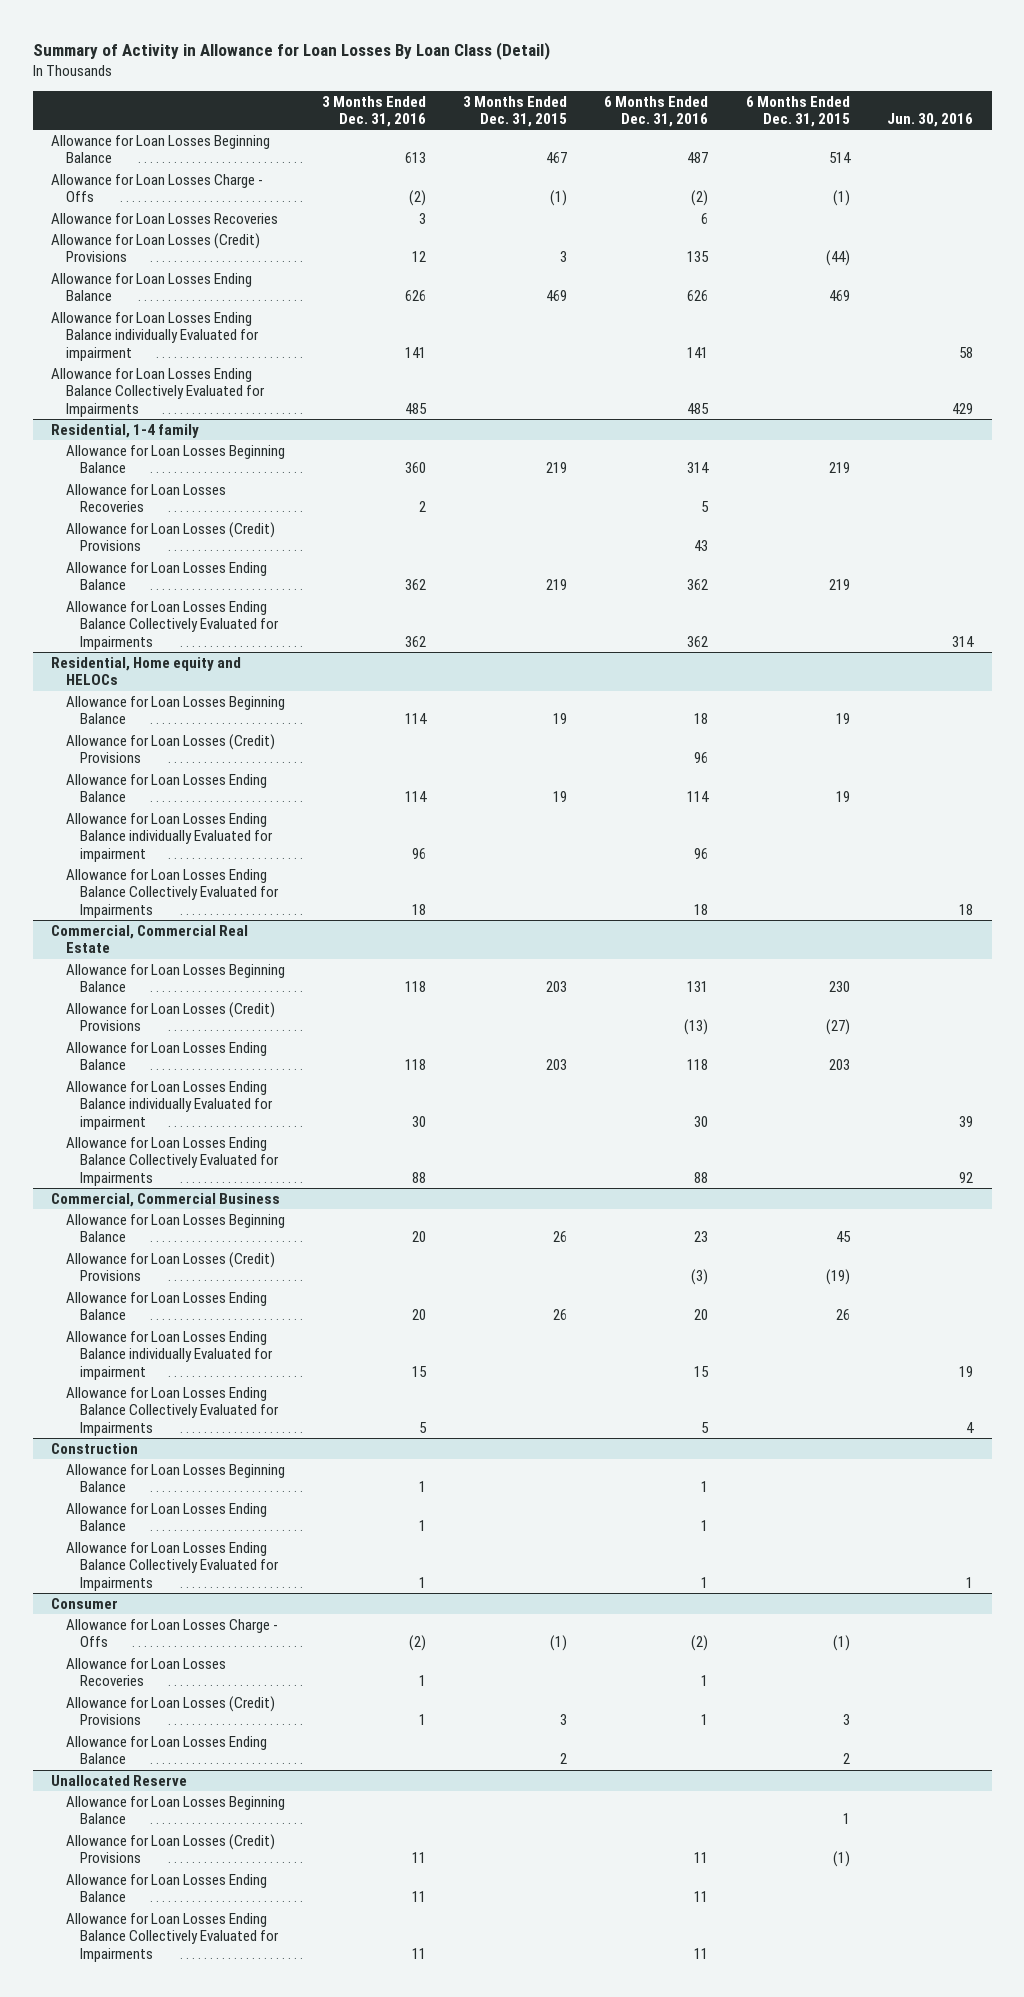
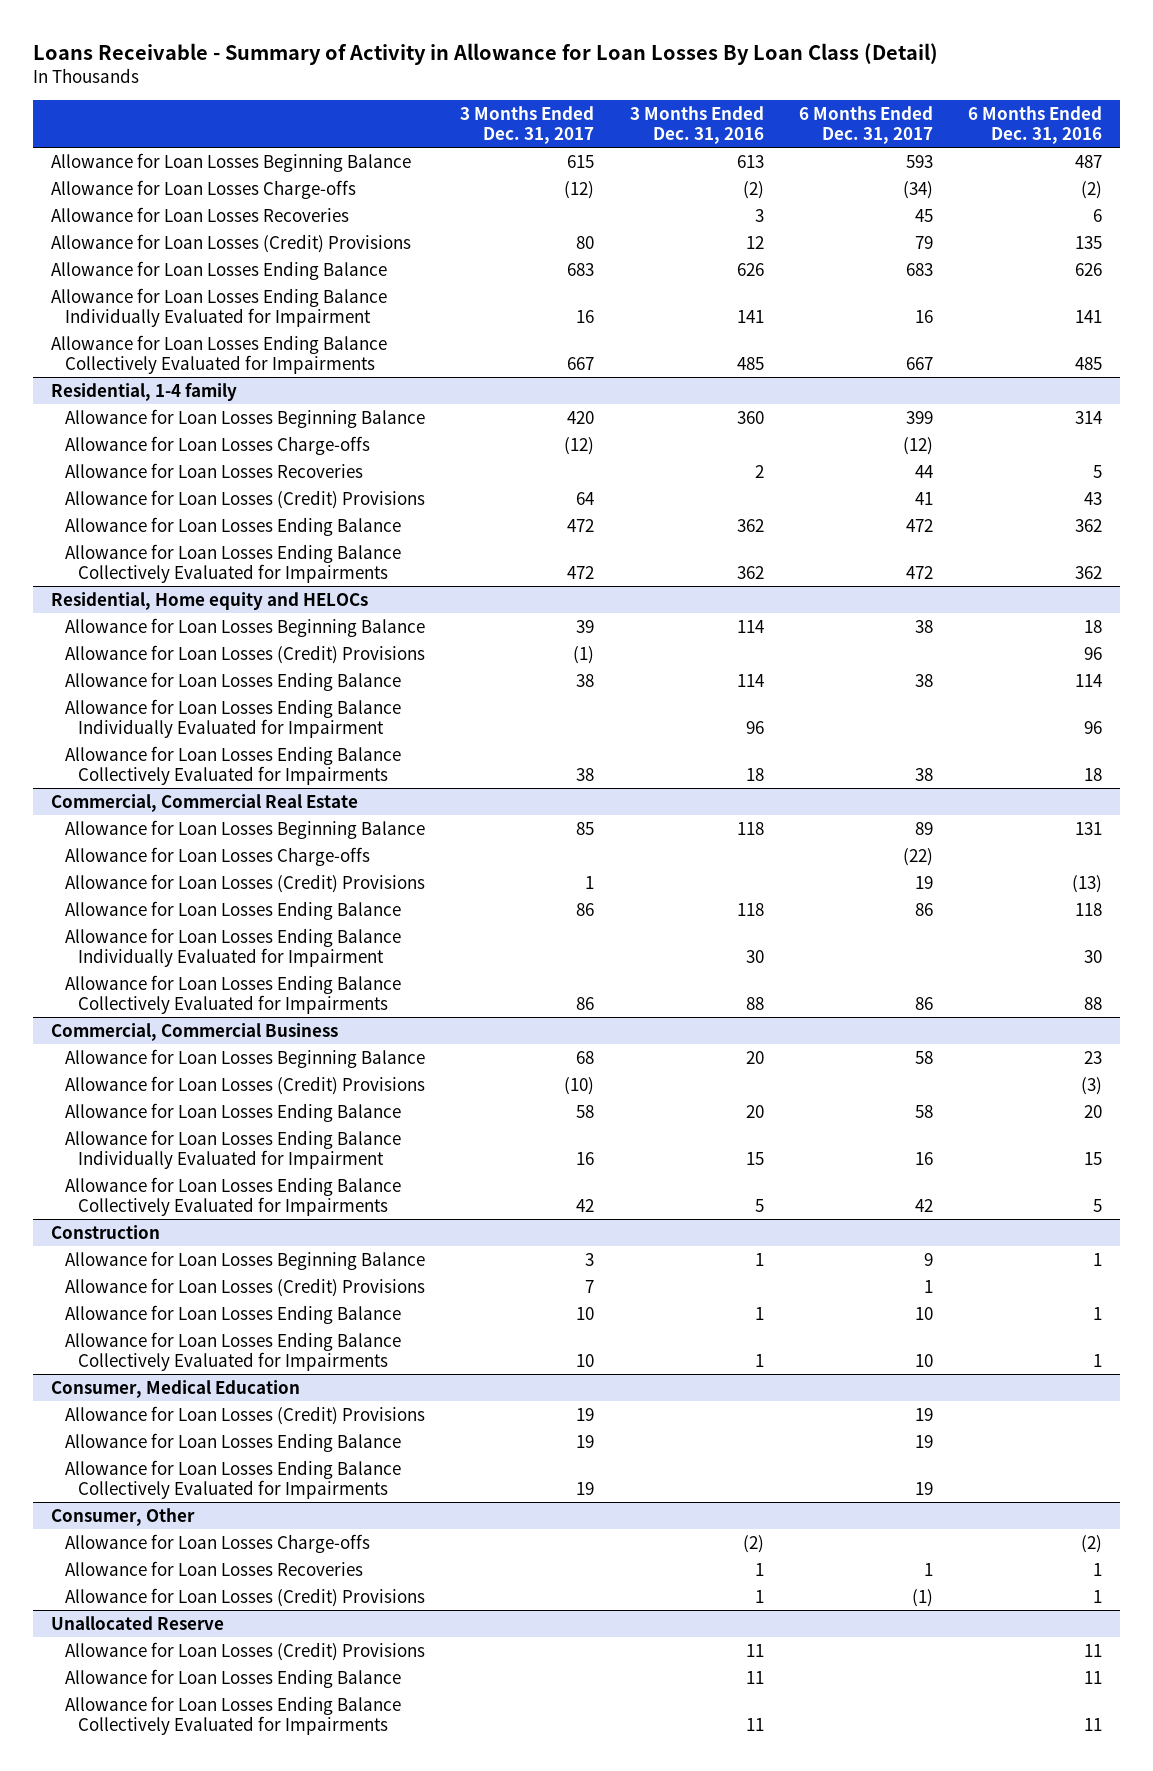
- Summary of Activity in Allowance for Loan Losses By Loan Class (Detail)
+ Loans Receivable - Summary of Activity in Allowance for Loan Losses By Loan Class (Detail)
- | 3 Months Ended Dec. 31, 2016 | 3 Months Ended Dec. 31, 2015 | 6 Months Ended Dec. 31, 2016 | 6 Months Ended Dec. 31, 2015 | Jun. 30, 2016
+ | 3 Months Ended Dec. 31, 2017 | 3 Months Ended Dec. 31, 2016 | 6 Months Ended Dec. 31, 2017 | 6 Months Ended Dec. 31, 2016
- Allowance for Loan Losses Charge - Offs | (2) | (1) | (2) | (1) |
+ Allowance for Loan Losses Charge-offs | (12) | (2) | (34) | (2)
- Allowance for Loan Losses Ending Balance individually Evaluated for impairment | 141 | | 141 | | 58
+ Allowance for Loan Losses Ending Balance Individually Evaluated for Impairment | 16 | 141 | 16 | 141
@ Residential, 1-4 family
+ Allowance for Loan Losses Charge-offs | (12) | | (12) |
@ Residential, Home equity and HELOCs
- Allowance for Loan Losses Ending Balance individually Evaluated for impairment | 96 | | 96 | |
+ Allowance for Loan Losses Ending Balance Individually Evaluated for Impairment | | 96 | | 96
@ Commercial, Commercial Real Estate
+ Allowance for Loan Losses Charge-offs | | | (22) |
- Allowance for Loan Losses Ending Balance individually Evaluated for impairment | 30 | | 30 | | 39
+ Allowance for Loan Losses Ending Balance Individually Evaluated for Impairment | | 30 | | 30
@ Commercial, Commercial Business
- Allowance for Loan Losses Ending Balance individually Evaluated for impairment | 15 | | 15 | | 19
+ Allowance for Loan Losses Ending Balance Individually Evaluated for Impairment | 16 | 15 | 16 | 15
@ Construction
+ Allowance for Loan Losses (Credit) Provisions | 7 | | 1 |
- Consumer
- Allowance for Loan Losses Charge - Offs | (2) | (1) | (2) | (1) |
+ Consumer, Medical Education
+ Allowance for Loan Losses (Credit) Provisions | 19 | | 19 |
+ Allowance for Loan Losses Ending Balance | 19 | | 19 |
+ Allowance for Loan Losses Ending Balance Collectively Evaluated for Impairments | 19 | | 19 |
+ Consumer, Other
+ Allowance for Loan Losses Charge-offs | | (2) | | (2)
- Allowance for Loan Losses Ending Balance | | 2 | | 2 |
@ Unallocated Reserve
- Allowance for Loan Losses Beginning Balance | | | | 1 |

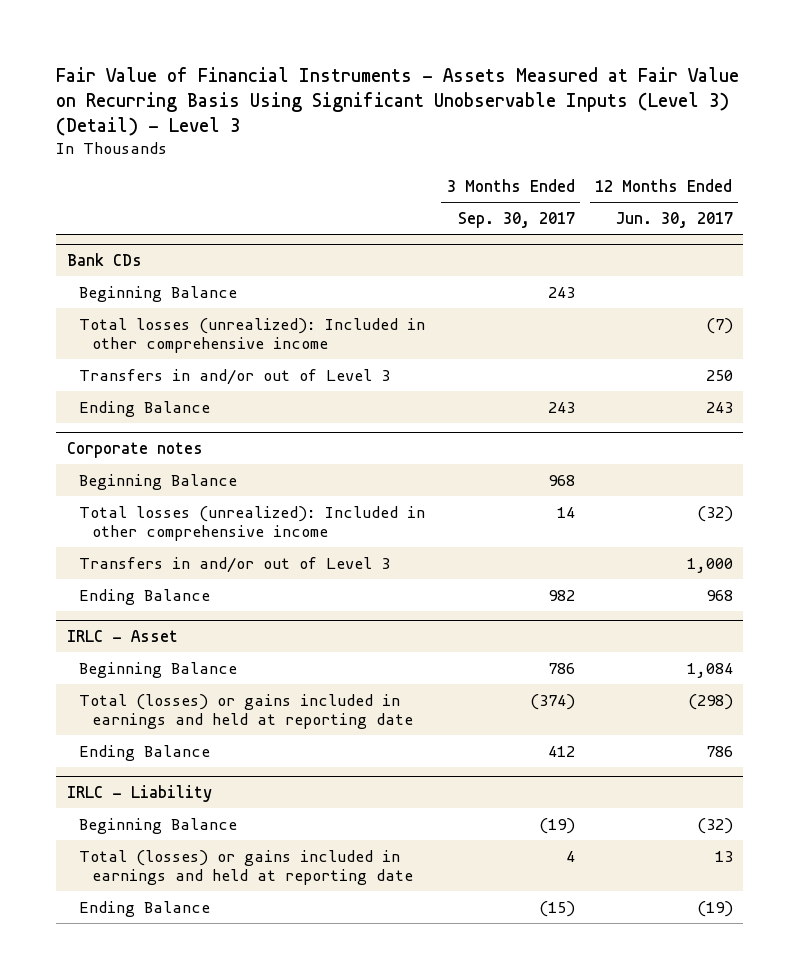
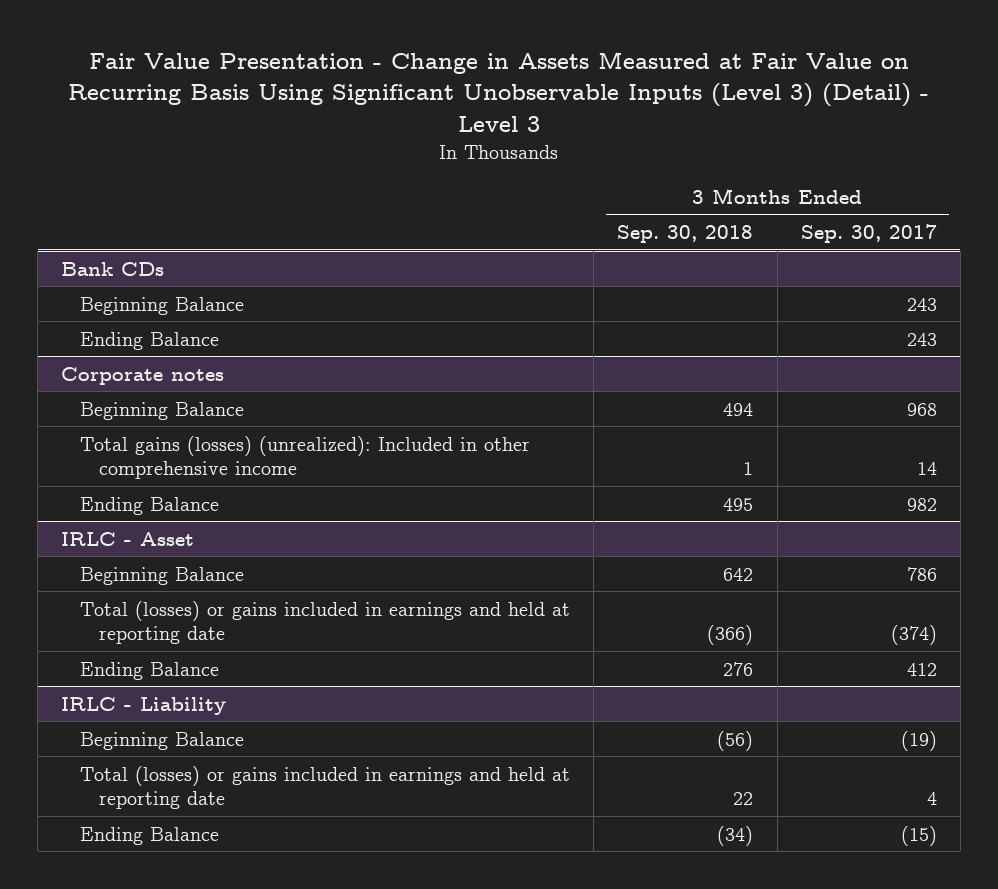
- Fair Value of Financial Instruments - Assets Measured at Fair Value on Recurring Basis Using Significant Unobservable Inputs (Level 3) (Detail) - Level 3
+ Fair Value Presentation - Change in Assets Measured at Fair Value on Recurring Basis Using Significant Unobservable Inputs (Level 3) (Detail) - Level 3
- | 3 Months Ended Sep. 30, 2017 | 12 Months Ended Jun. 30, 2017
+ | 3 Months Ended Sep. 30, 2018 | 3 Months Ended Sep. 30, 2017
@ Bank CDs
- Total losses (unrealized): Included in other comprehensive income | | (7)
- Transfers in and/or out of Level 3 | | 250
@ Corporate notes
- Total losses (unrealized): Included in other comprehensive income | 14 | (32)
- Transfers in and/or out of Level 3 | | 1,000
+ Total gains (losses) (unrealized): Included in other comprehensive income | 1 | 14

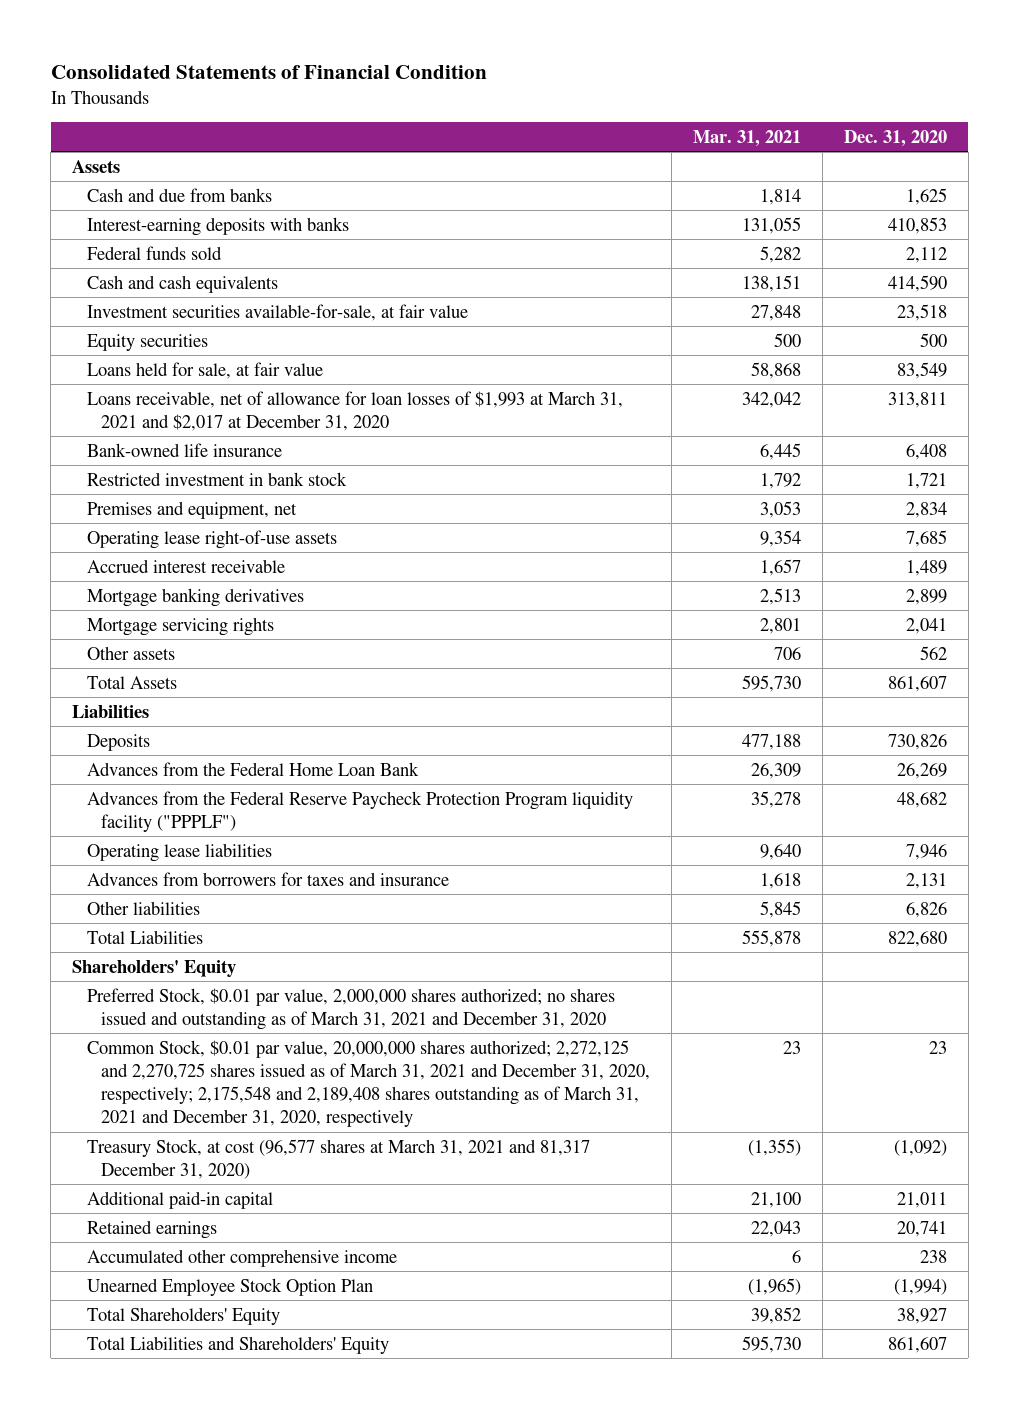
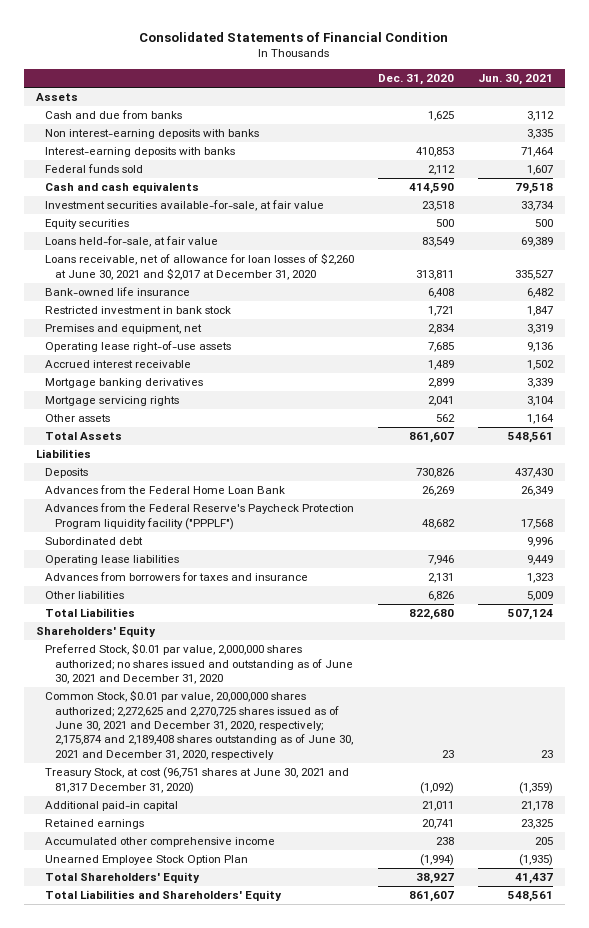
- | Mar. 31, 2021 | Dec. 31, 2020
+ | Dec. 31, 2020 | Jun. 30, 2021
+ Non interest-earning deposits with banks | | 3,335
- Loans held for sale, at fair value | 58,868 | 83,549
- Loans receivable, net of allowance for loan losses of $1,993 at March 31, 2021 and $2,017 at December 31, 2020 | 342,042 | 313,811
+ Loans held-for-sale, at fair value | 83,549 | 69,389
+ Loans receivable, net of allowance for loan losses of $2,260 at June 30, 2021 and $2,017 at December 31, 2020 | 313,811 | 335,527
- Advances from the Federal Reserve Paycheck Protection Program liquidity facility ("PPPLF") | 35,278 | 48,682
+ Advances from the Federal Reserve's Paycheck Protection Program liquidity facility ("PPPLF") | 48,682 | 17,568
+ Subordinated debt | | 9,996
- Preferred Stock, $0.01 par value, 2,000,000 shares authorized; no shares issued and outstanding as of March 31, 2021 and December 31, 2020
- Common Stock, $0.01 par value, 20,000,000 shares authorized; 2,272,125 and 2,270,725 shares issued as of March 31, 2021 and December 31, 2020, respectively; 2,175,548 and 2,189,408 shares outstanding as of March 31, 2021 and December 31, 2020, respectively | 23 | 23
- Treasury Stock, at cost (96,577 shares at March 31, 2021 and 81,317 December 31, 2020) | (1,355) | (1,092)
+ Preferred Stock, $0.01 par value, 2,000,000 shares authorized; no shares issued and outstanding as of June 30, 2021 and December 31, 2020
+ Common Stock, $0.01 par value, 20,000,000 shares authorized; 2,272,625 and 2,270,725 shares issued as of June 30, 2021 and December 31, 2020, respectively; 2,175,874 and 2,189,408 shares outstanding as of June 30, 2021 and December 31, 2020, respectively | 23 | 23
+ Treasury Stock, at cost (96,751 shares at June 30, 2021 and 81,317 December 31, 2020) | (1,092) | (1,359)

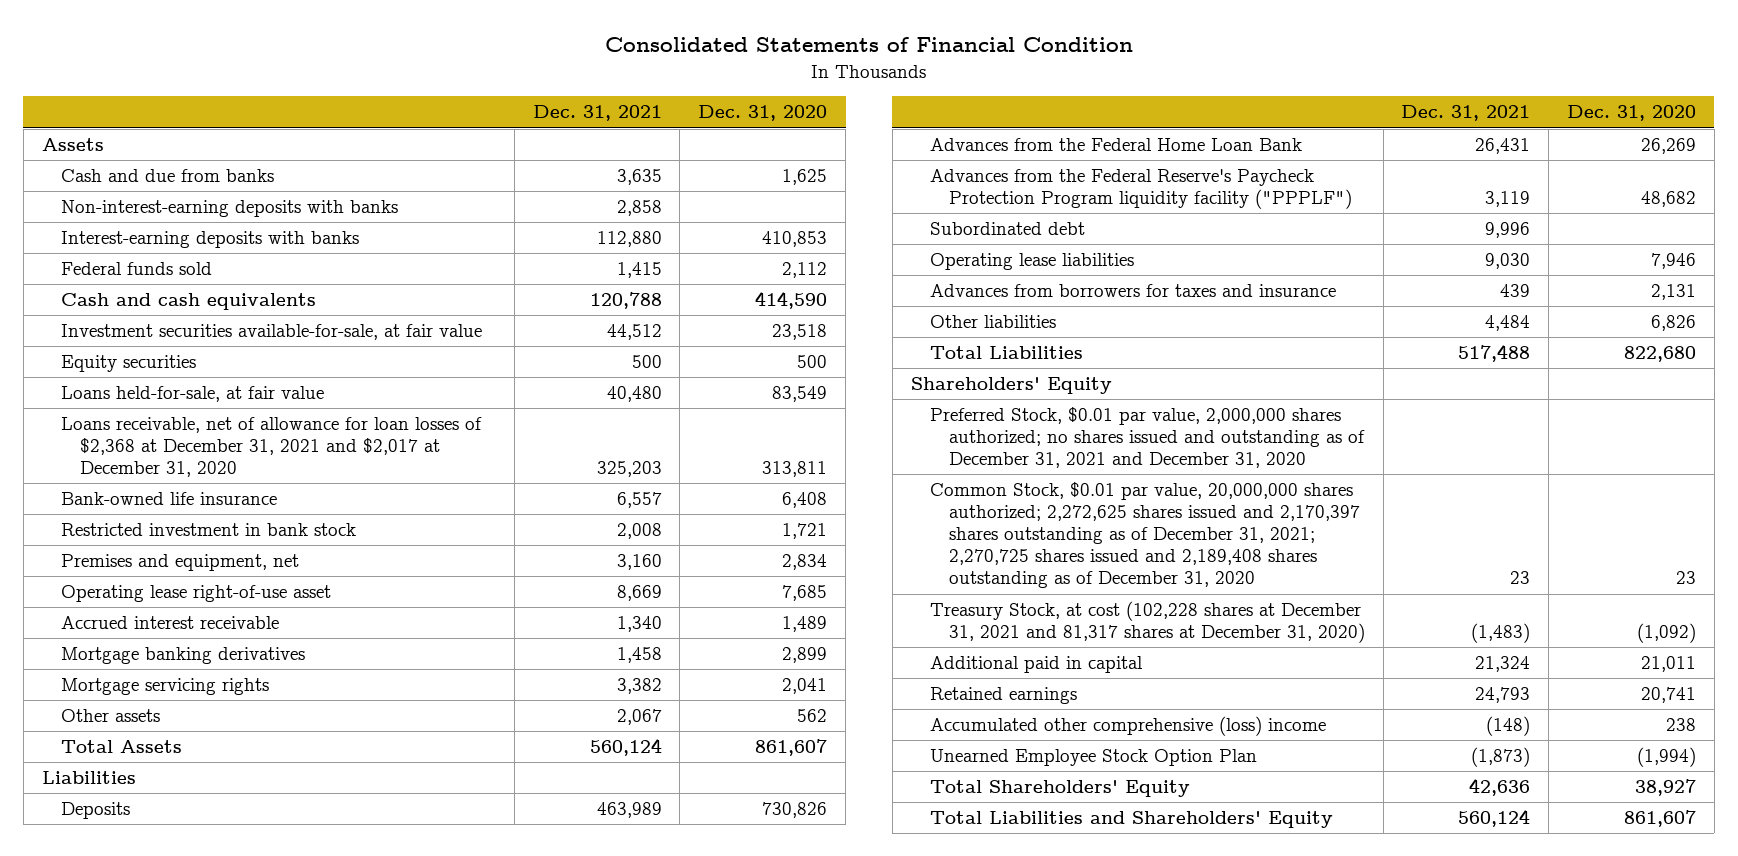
- | Dec. 31, 2020 | Jun. 30, 2021
+ | Dec. 31, 2021 | Dec. 31, 2020
- Non interest-earning deposits with banks | | 3,335
+ Non-interest-earning deposits with banks | 2,858 |
- Loans receivable, net of allowance for loan losses of $2,260 at June 30, 2021 and $2,017 at December 31, 2020 | 313,811 | 335,527
+ Loans receivable, net of allowance for loan losses of $2,368 at December 31, 2021 and $2,017 at December 31, 2020 | 325,203 | 313,811
- Operating lease right-of-use assets | 7,685 | 9,136
+ Operating lease right-of-use asset | 8,669 | 7,685
- Preferred Stock, $0.01 par value, 2,000,000 shares authorized; no shares issued and outstanding as of June 30, 2021 and December 31, 2020
- Common Stock, $0.01 par value, 20,000,000 shares authorized; 2,272,625 and 2,270,725 shares issued as of June 30, 2021 and December 31, 2020, respectively; 2,175,874 and 2,189,408 shares outstanding as of June 30, 2021 and December 31, 2020, respectively | 23 | 23
- Treasury Stock, at cost (96,751 shares at June 30, 2021 and 81,317 December 31, 2020) | (1,092) | (1,359)
- Additional paid-in capital | 21,011 | 21,178
+ Preferred Stock, $0.01 par value, 2,000,000 shares authorized; no shares issued and outstanding as of December 31, 2021 and December 31, 2020
+ Common Stock, $0.01 par value, 20,000,000 shares authorized; 2,272,625 shares issued and 2,170,397 shares outstanding as of December 31, 2021; 2,270,725 shares issued and 2,189,408 shares outstanding as of December 31, 2020 | 23 | 23
+ Treasury Stock, at cost (102,228 shares at December 31, 2021 and 81,317 shares at December 31, 2020) | (1,483) | (1,092)
+ Additional paid in capital | 21,324 | 21,011
- Accumulated other comprehensive income | 238 | 205
+ Accumulated other comprehensive (loss) income | (148) | 238

